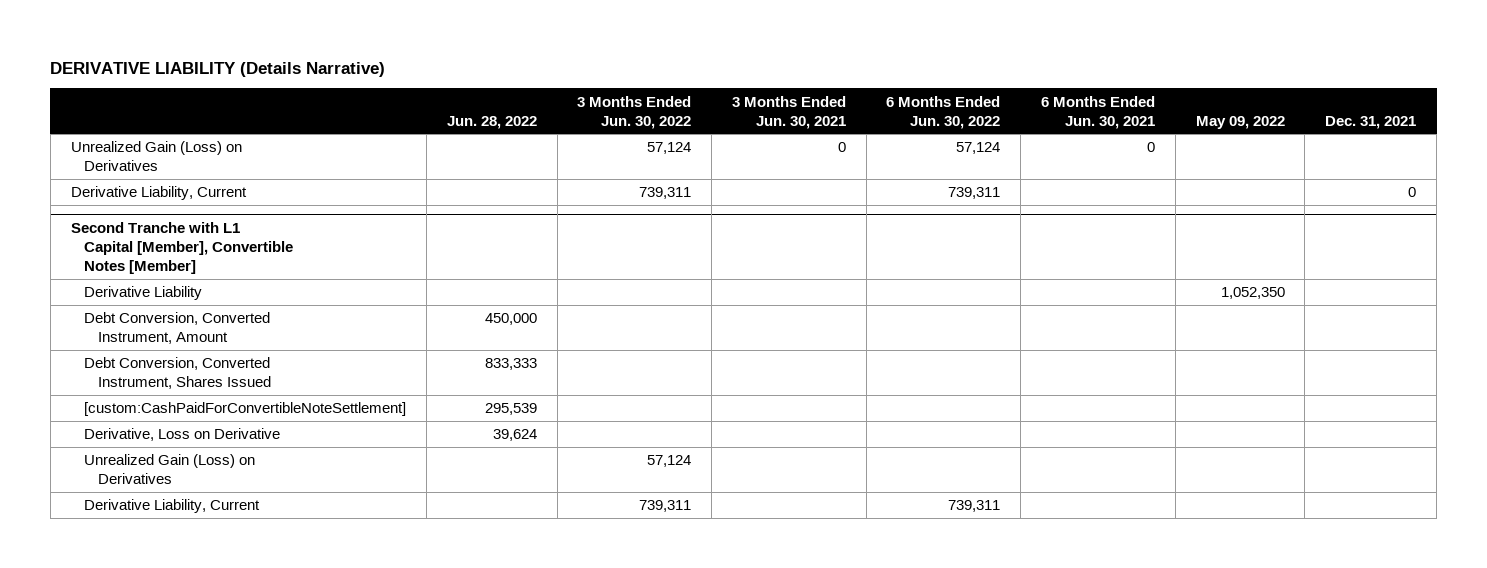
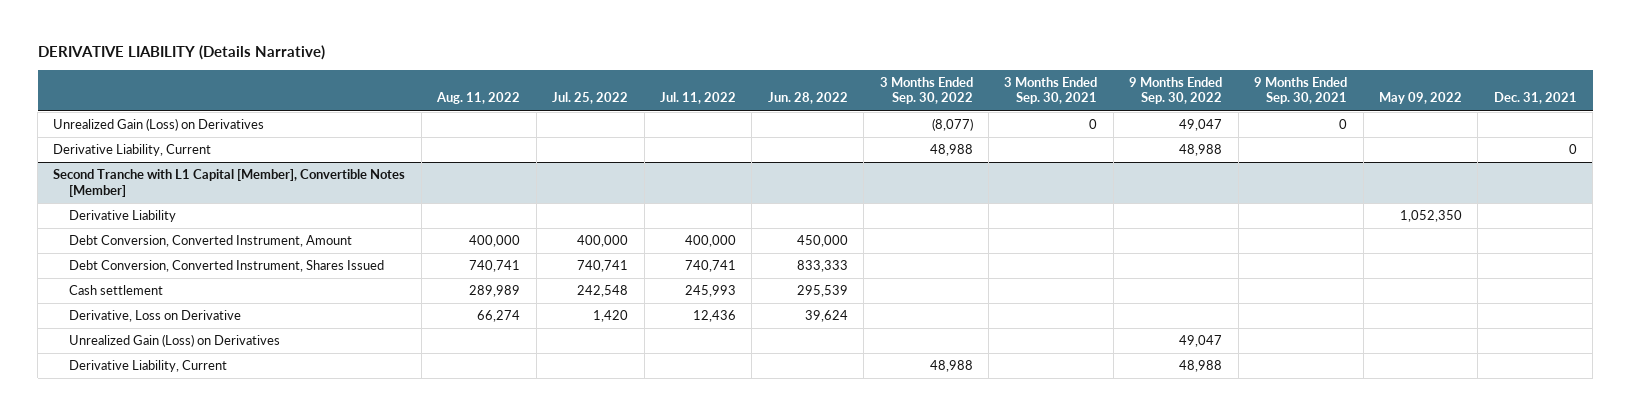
- | Jun. 28, 2022 | 3 Months Ended Jun. 30, 2022 | 3 Months Ended Jun. 30, 2021 | 6 Months Ended Jun. 30, 2022 | 6 Months Ended Jun. 30, 2021 | May 09, 2022 | Dec. 31, 2021
+ | Aug. 11, 2022 | Jul. 25, 2022 | Jul. 11, 2022 | Jun. 28, 2022 | 3 Months Ended Sep. 30, 2022 | 3 Months Ended Sep. 30, 2021 | 9 Months Ended Sep. 30, 2022 | 9 Months Ended Sep. 30, 2021 | May 09, 2022 | Dec. 31, 2021
@ Second Tranche with L1 Capital [Member], Convertible Notes [Member]
- [custom:CashPaidForConvertibleNoteSettlement] | 295,539 | | | | | |
+ Cash settlement | 289,989 | 242,548 | 245,993 | 295,539 | | | | | |

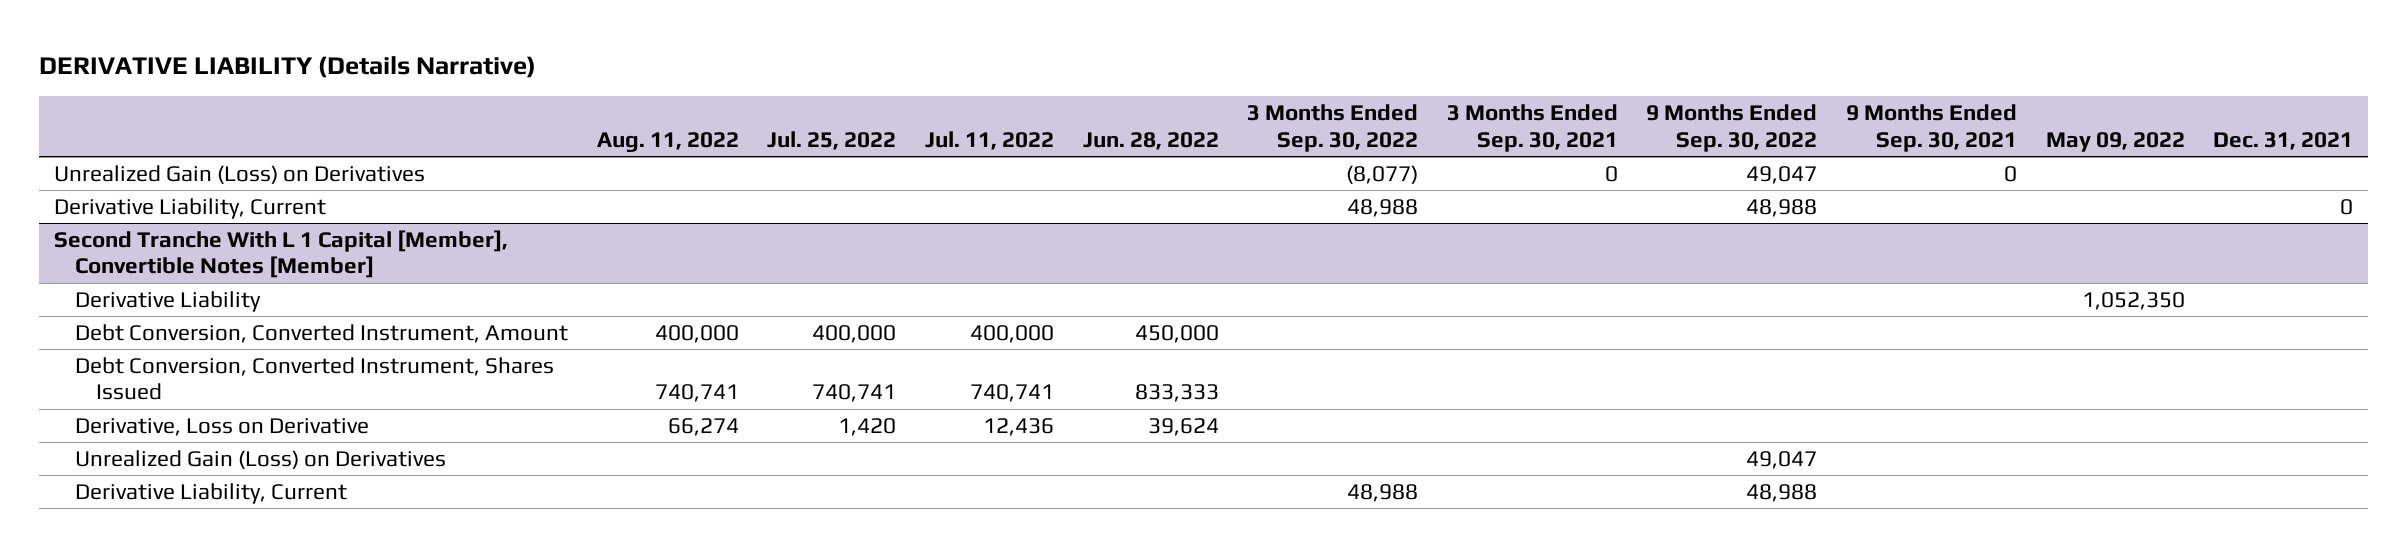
- Second Tranche with L1 Capital [Member], Convertible Notes [Member]
+ Second Tranche With L 1 Capital [Member], Convertible Notes [Member]
- Cash settlement | 289,989 | 242,548 | 245,993 | 295,539 | | | | | |

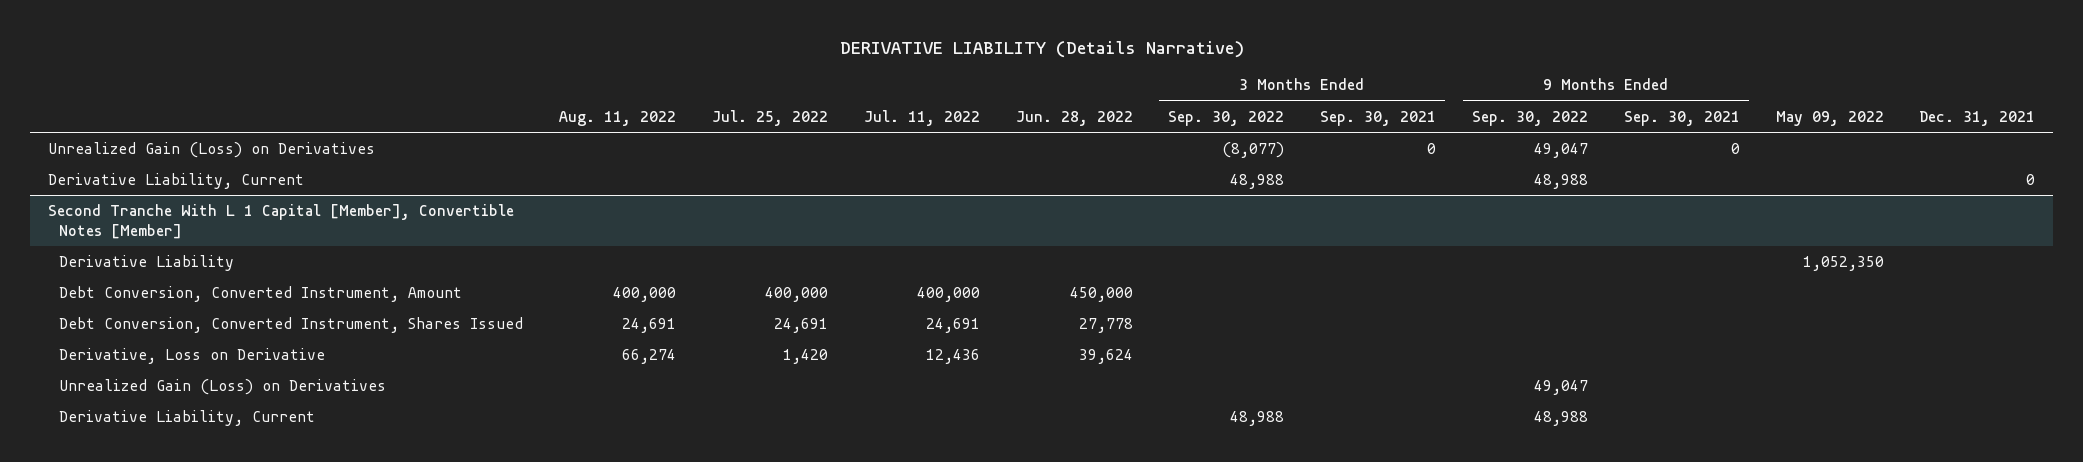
@ Second Tranche With L 1 Capital [Member], Convertible Notes [Member]
- Debt Conversion, Converted Instrument, Shares Issued | 740,741 | 740,741 | 740,741 | 833,333 | | | | | |
+ Debt Conversion, Converted Instrument, Shares Issued | 24,691 | 24,691 | 24,691 | 27,778 | | | | | |

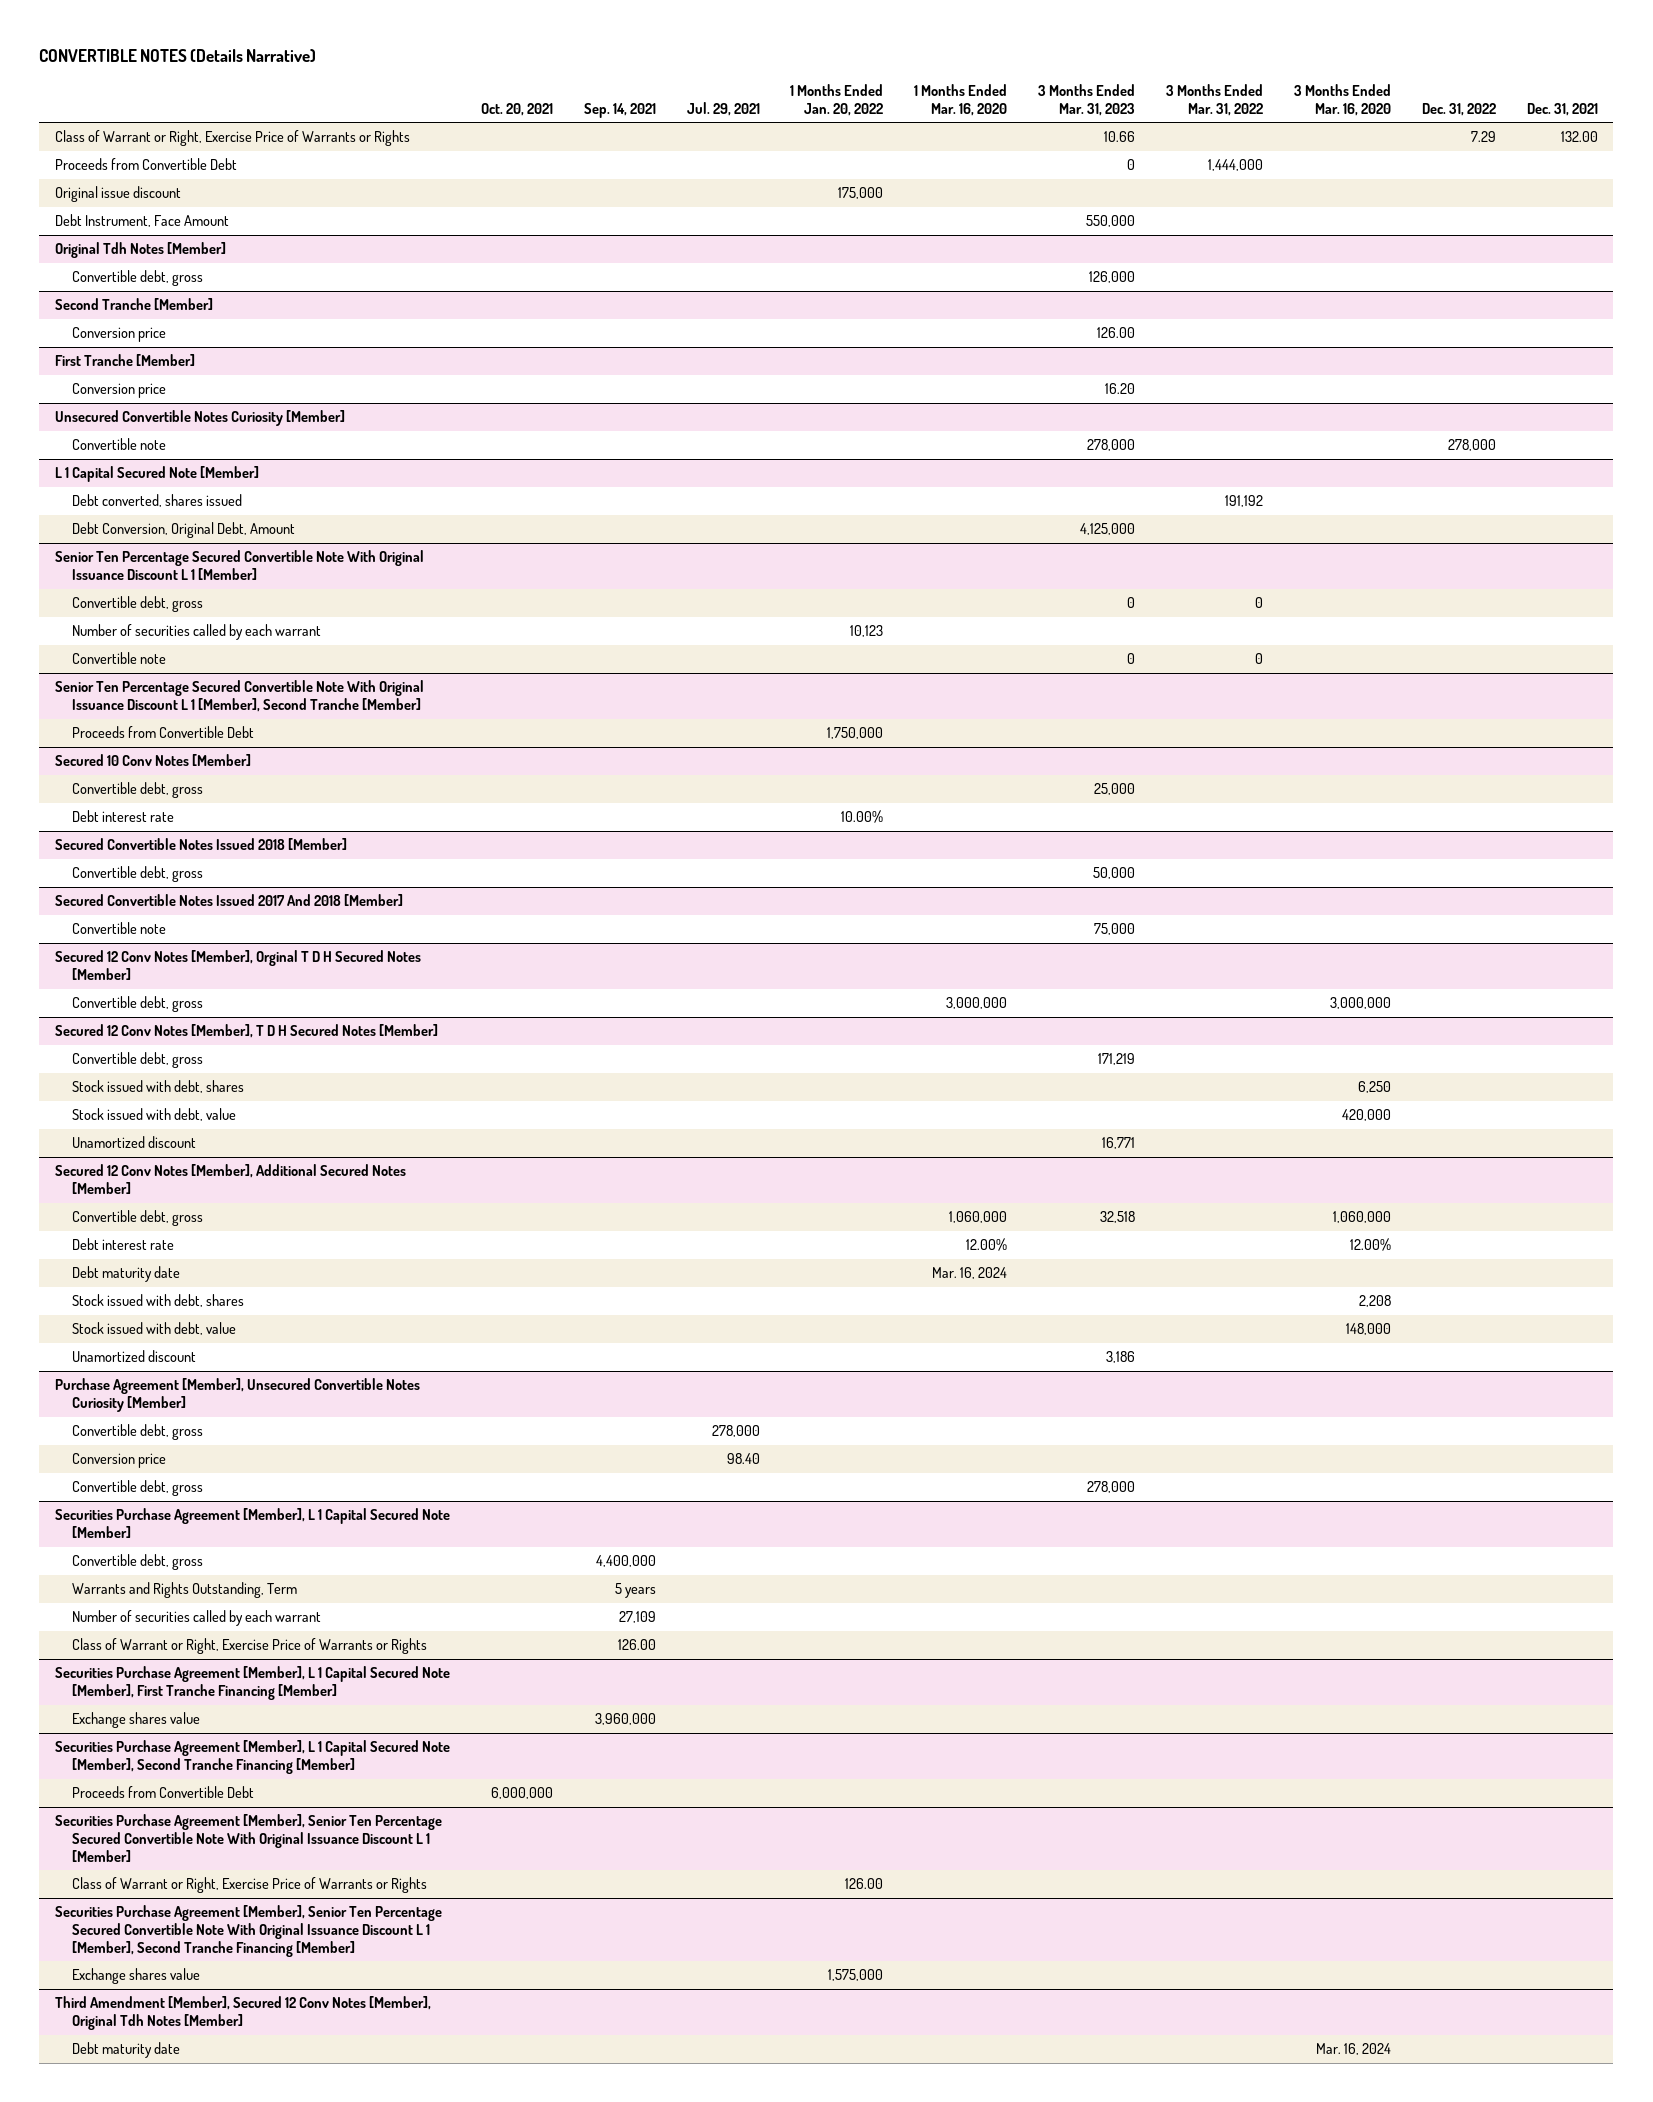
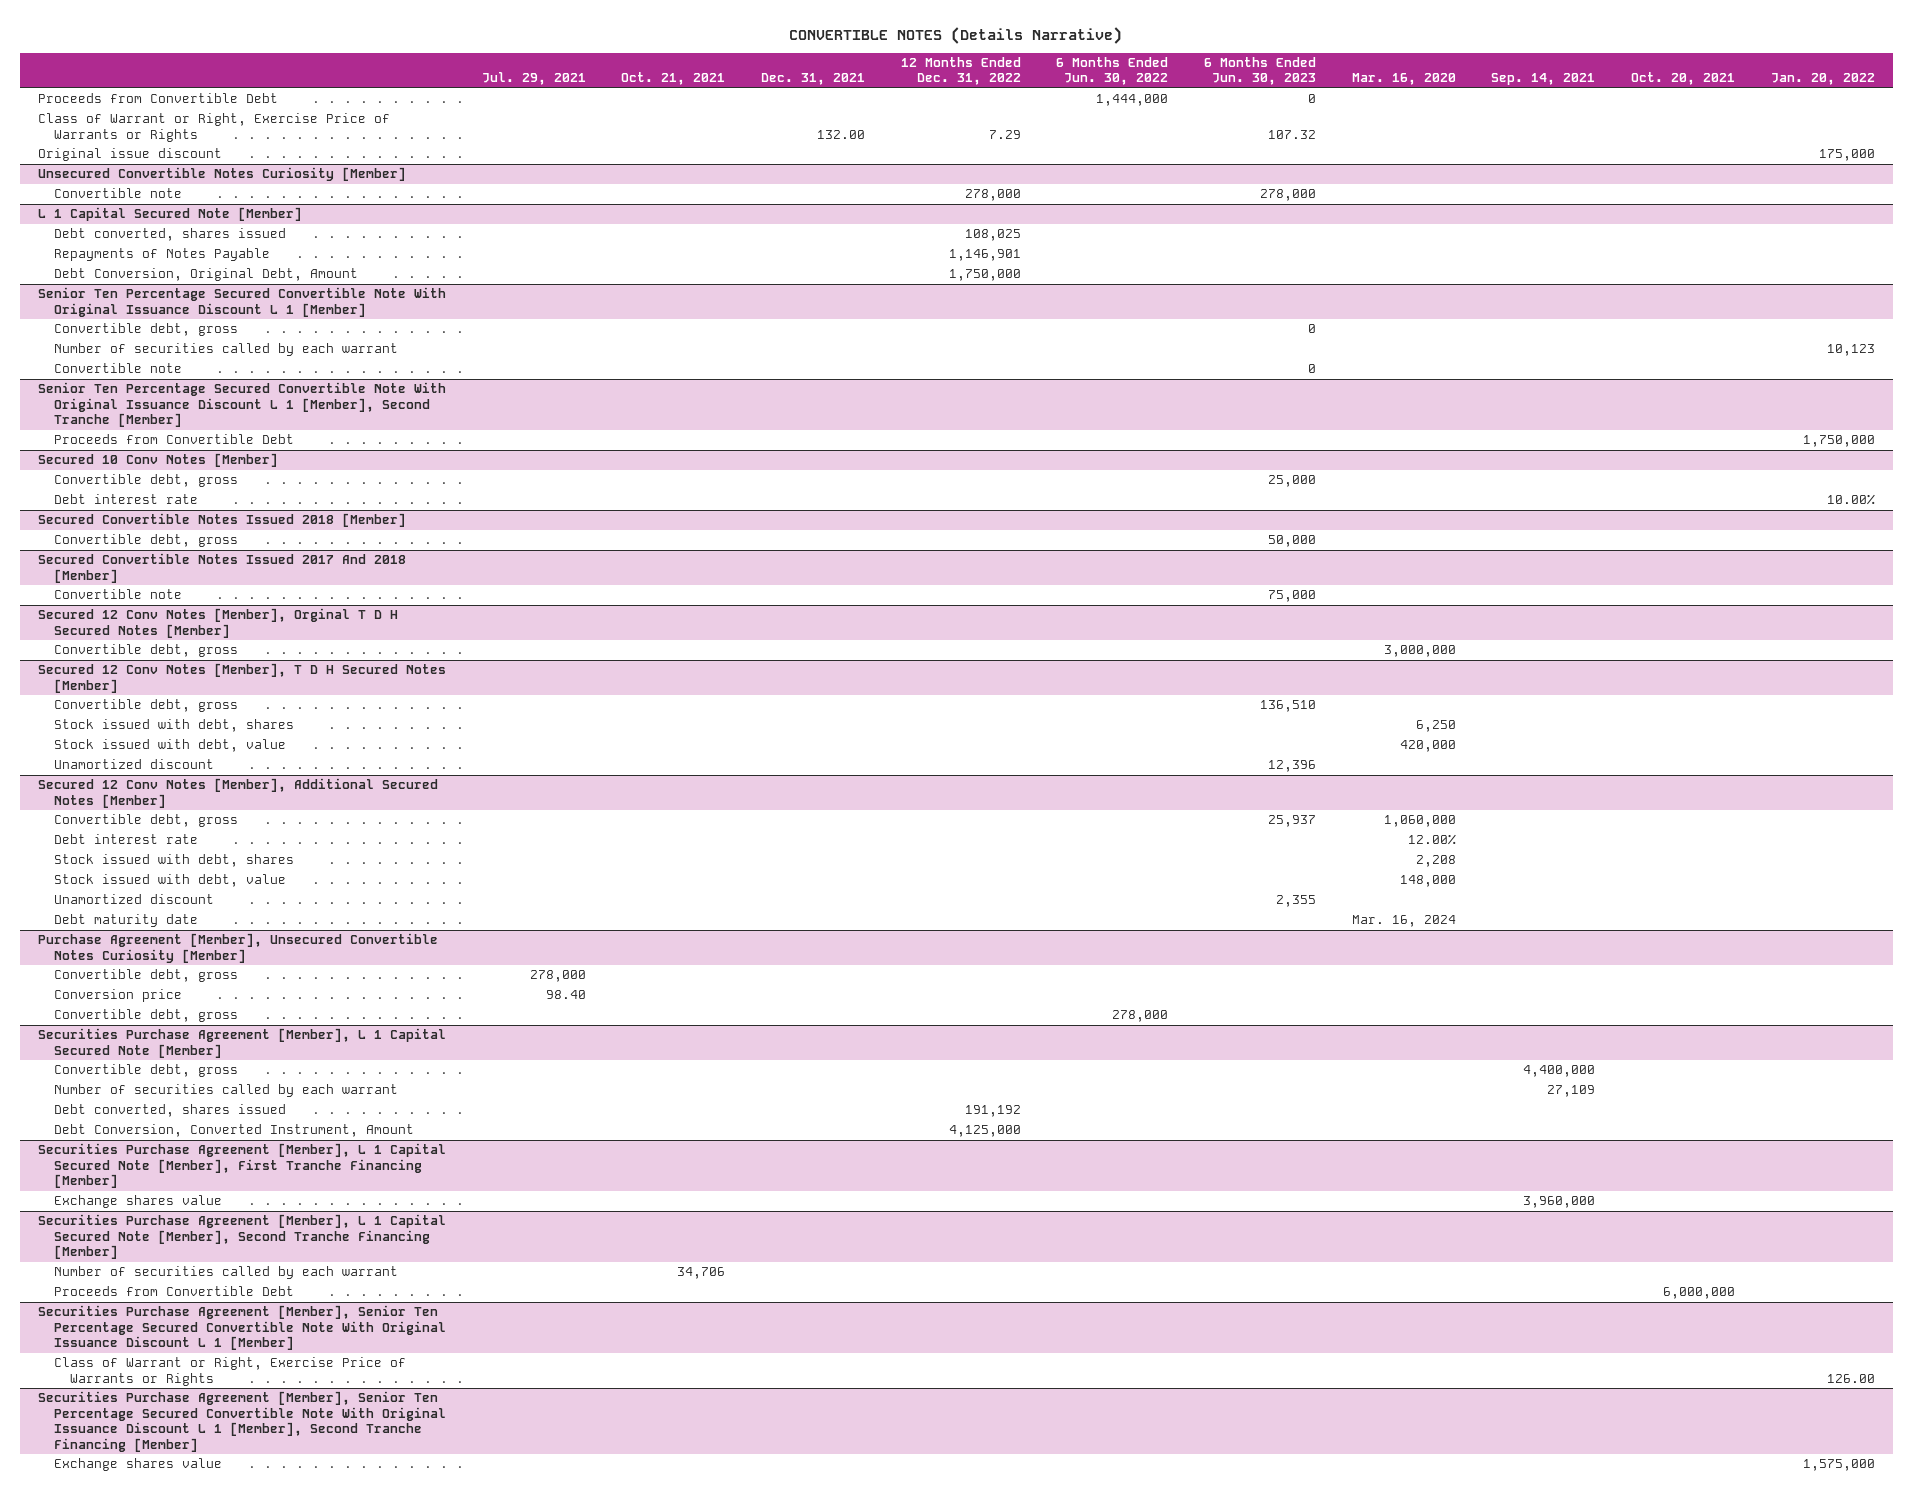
- | Oct. 20, 2021 | Sep. 14, 2021 | Jul. 29, 2021 | 1 Months Ended Jan. 20, 2022 | 1 Months Ended Mar. 16, 2020 | 3 Months Ended Mar. 31, 2023 | 3 Months Ended Mar. 31, 2022 | 3 Months Ended Mar. 16, 2020 | Dec. 31, 2022 | Dec. 31, 2021
+ | Jul. 29, 2021 | Oct. 21, 2021 | Dec. 31, 2021 | 12 Months Ended Dec. 31, 2022 | 6 Months Ended Jun. 30, 2022 | 6 Months Ended Jun. 30, 2023 | Mar. 16, 2020 | Sep. 14, 2021 | Oct. 20, 2021 | Jan. 20, 2022
moved down: Class of Warrant or Right, Exercise Price of Warrants or Rights | | | 132.00 | 7.29 | | 107.32 | | | |
- Debt Instrument, Face Amount | | | | | | 550,000 | | | |
- Original Tdh Notes [Member]
- Convertible debt, gross | | | | | | 126,000 | | | |
- Second Tranche [Member]
- Conversion price | | | | | | 126.00 | | | |
- First Tranche [Member]
- Conversion price | | | | | | 16.20 | | | |
@ L 1 Capital Secured Note [Member]
+ Repayments of Notes Payable | | | | 1,146,901 | | | | | |
@ Secured 12 Conv Notes [Member], Additional Secured Notes [Member]
moved down: Debt maturity date | | | | | | | Mar. 16, 2024 | | |
@ Securities Purchase Agreement [Member], L 1 Capital Secured Note [Member]
- Warrants and Rights Outstanding, Term | | 5 years | | | | | | | |
- Class of Warrant or Right, Exercise Price of Warrants or Rights | | 126.00 | | | | | | | |
+ Debt converted, shares issued | | | | 191,192 | | | | | |
+ Debt Conversion, Converted Instrument, Amount | | | | 4,125,000 | | | | | |
@ Securities Purchase Agreement [Member], L 1 Capital Secured Note [Member], Second Tranche Financing [Member]
+ Number of securities called by each warrant | | 34,706 | | | | | | | |
- Third Amendment [Member], Secured 12 Conv Notes [Member], Original Tdh Notes [Member]
- Debt maturity date | | | | | | | | Mar. 16, 2024 | |

